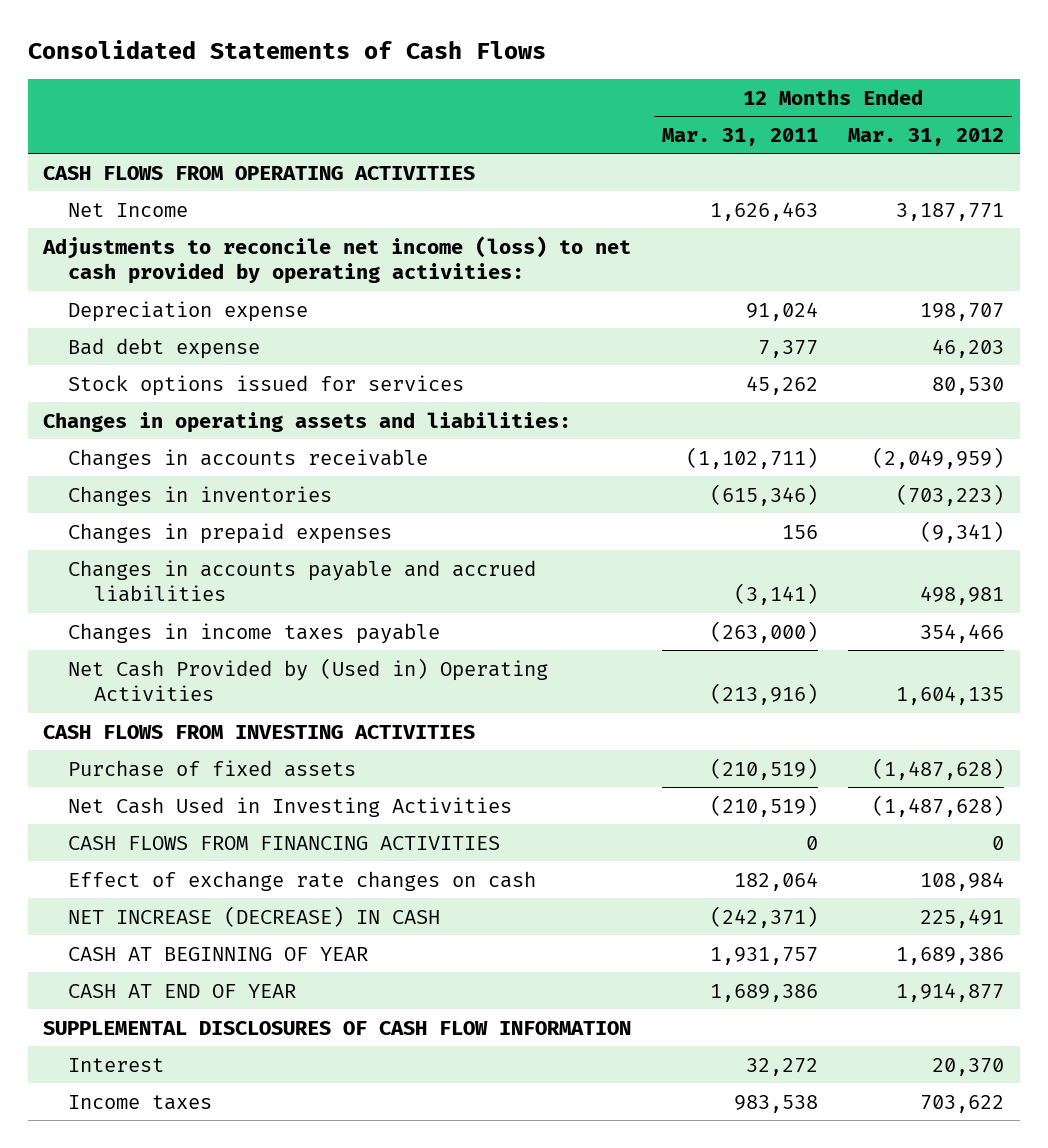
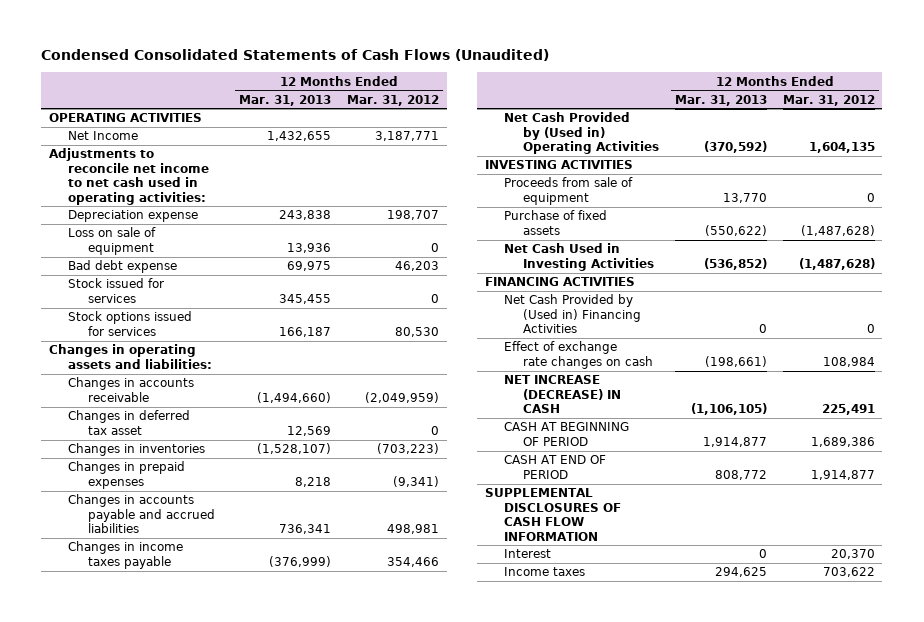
- Consolidated Statements of Cash Flows
+ Condensed Consolidated Statements of Cash Flows (Unaudited)
- | 12 Months Ended Mar. 31, 2011 | 12 Months Ended Mar. 31, 2012
+ | 12 Months Ended Mar. 31, 2013 | 12 Months Ended Mar. 31, 2012
- CASH FLOWS FROM OPERATING ACTIVITIES
+ OPERATING ACTIVITIES
- Adjustments to reconcile net income (loss) to net cash provided by operating activities:
+ Adjustments to reconcile net income to net cash used in operating activities:
+ Loss on sale of equipment | 13,936 | 0
+ Stock issued for services | 345,455 | 0
+ Changes in deferred tax asset | 12,569 | 0
- CASH FLOWS FROM INVESTING ACTIVITIES
+ INVESTING ACTIVITIES
+ Proceeds from sale of equipment | 13,770 | 0
- CASH FLOWS FROM FINANCING ACTIVITIES | 0 | 0
+ FINANCING ACTIVITIES
+ Net Cash Provided by (Used in) Financing Activities | 0 | 0
- CASH AT BEGINNING OF YEAR | 1,931,757 | 1,689,386
- CASH AT END OF YEAR | 1,689,386 | 1,914,877
+ CASH AT BEGINNING OF PERIOD | 1,914,877 | 1,689,386
+ CASH AT END OF PERIOD | 808,772 | 1,914,877

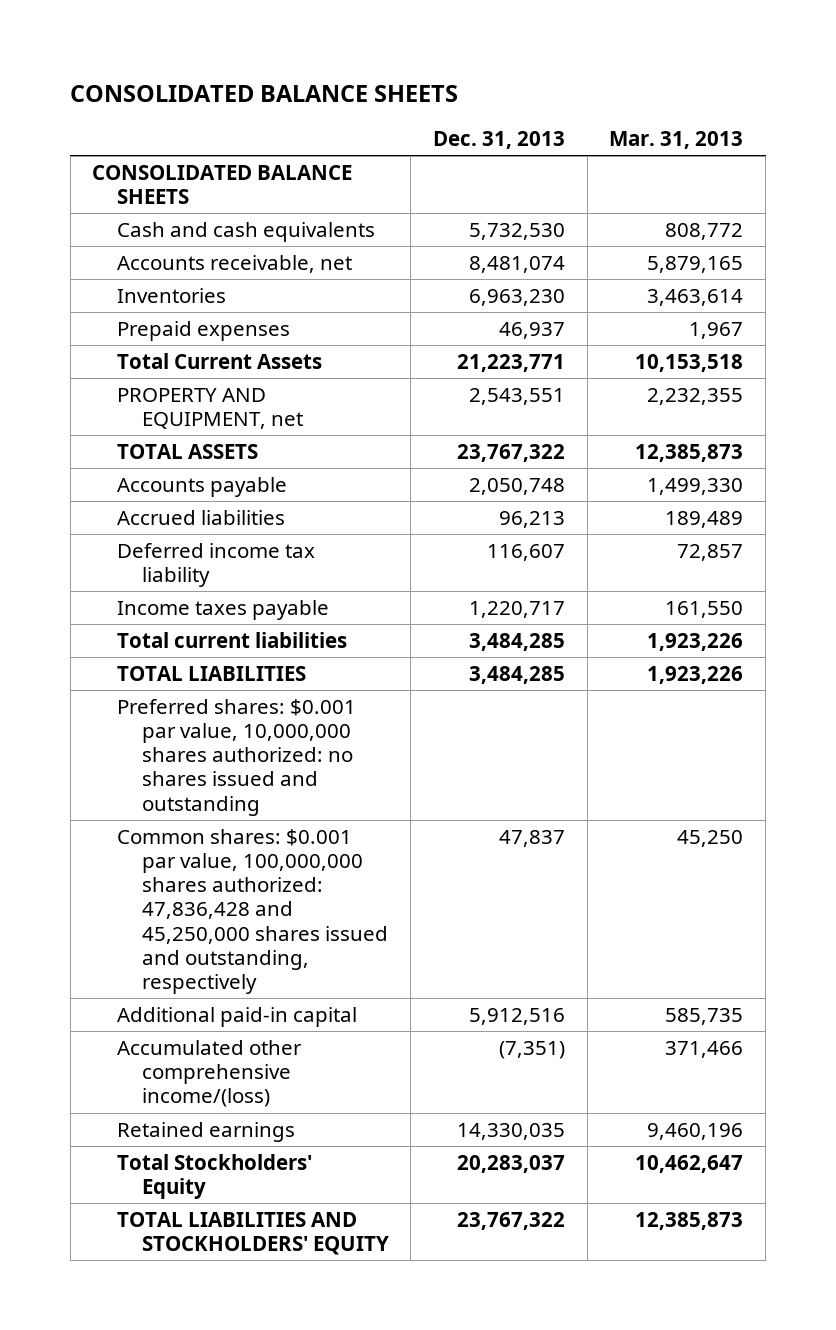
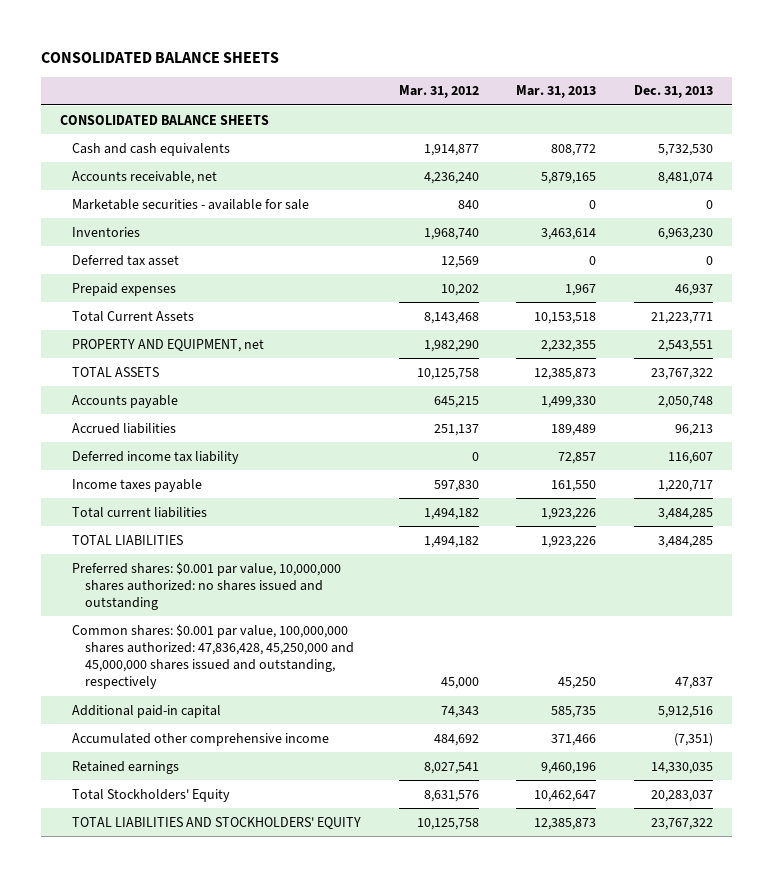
- | Dec. 31, 2013 | Mar. 31, 2013
+ | Mar. 31, 2012 | Mar. 31, 2013 | Dec. 31, 2013
+ Marketable securities - available for sale | 840 | 0 | 0
+ Deferred tax asset | 12,569 | 0 | 0
- Common shares: $0.001 par value, 100,000,000 shares authorized: 47,836,428 and 45,250,000 shares issued and outstanding, respectively | 47,837 | 45,250
+ Common shares: $0.001 par value, 100,000,000 shares authorized: 47,836,428, 45,250,000 and 45,000,000 shares issued and outstanding, respectively | 45,000 | 45,250 | 47,837
- Accumulated other comprehensive income/(loss) | (7,351) | 371,466
+ Accumulated other comprehensive income | 484,692 | 371,466 | (7,351)

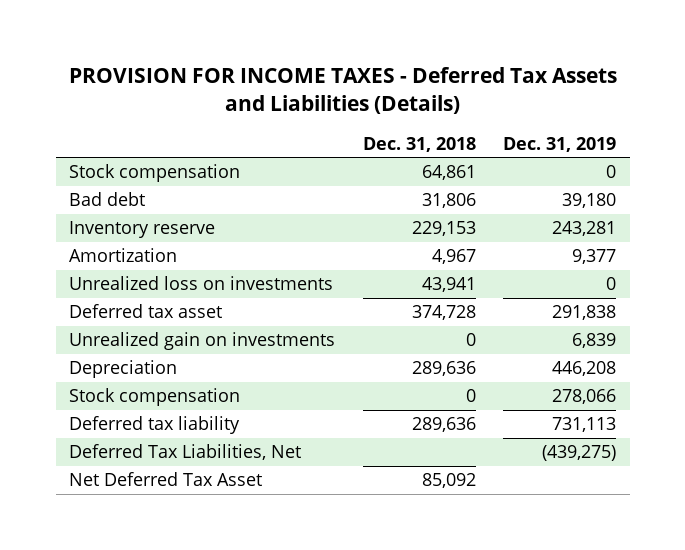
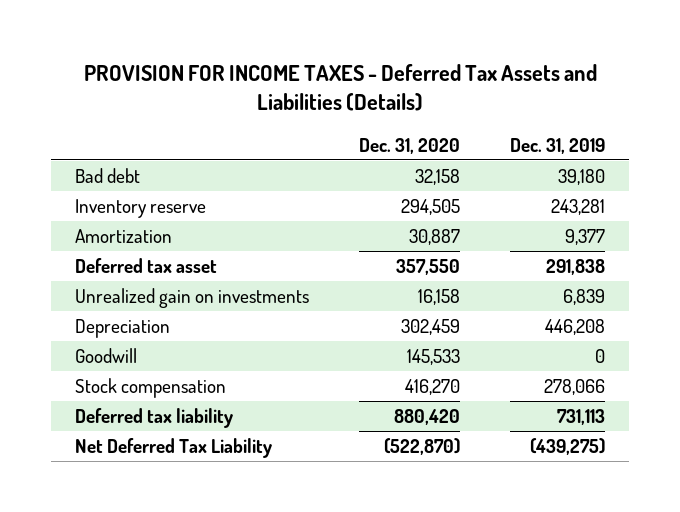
- | Dec. 31, 2018 | Dec. 31, 2019
+ | Dec. 31, 2020 | Dec. 31, 2019
- Stock compensation | 64,861 | 0
- Unrealized loss on investments | 43,941 | 0
+ Goodwill | 145,533 | 0
- Deferred Tax Liabilities, Net | | (439,275)
- Net Deferred Tax Asset | 85,092 |
+ Net Deferred Tax Liability | (522,870) | (439,275)

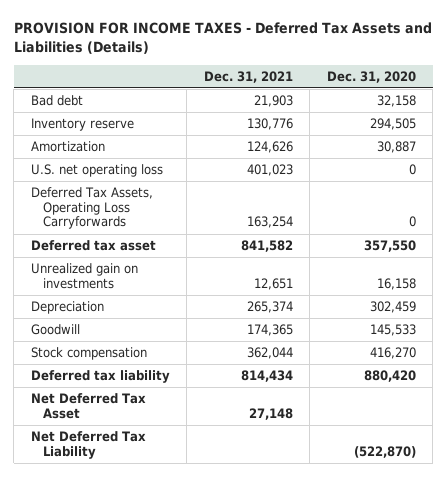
- | Dec. 31, 2020 | Dec. 31, 2019
+ | Dec. 31, 2021 | Dec. 31, 2020
+ U.S. net operating loss | 401,023 | 0
+ Deferred Tax Assets, Operating Loss Carryforwards | 163,254 | 0
+ Net Deferred Tax Asset | 27,148 |

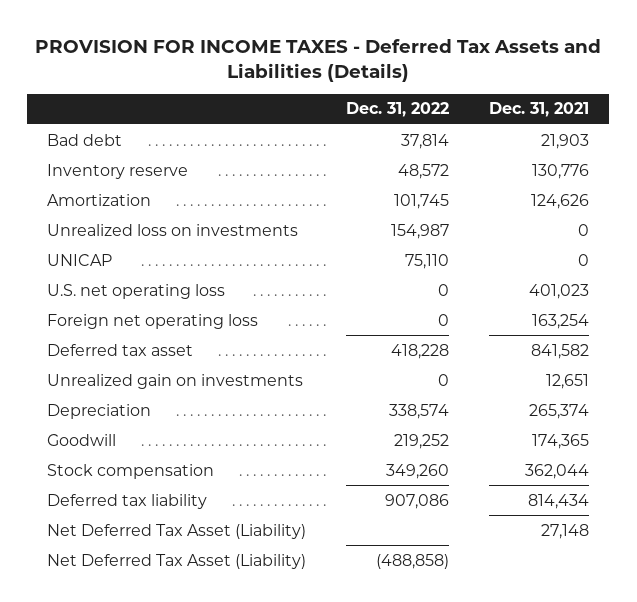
- | Dec. 31, 2021 | Dec. 31, 2020
+ | Dec. 31, 2022 | Dec. 31, 2021
+ Unrealized loss on investments | 154,987 | 0
+ UNICAP | 75,110 | 0
- Deferred Tax Assets, Operating Loss Carryforwards | 163,254 | 0
+ Foreign net operating loss | 0 | 163,254
- Net Deferred Tax Asset | 27,148 |
- Net Deferred Tax Liability | | (522,870)
+ Net Deferred Tax Asset (Liability) | | 27,148
+ Net Deferred Tax Asset (Liability) | (488,858) |

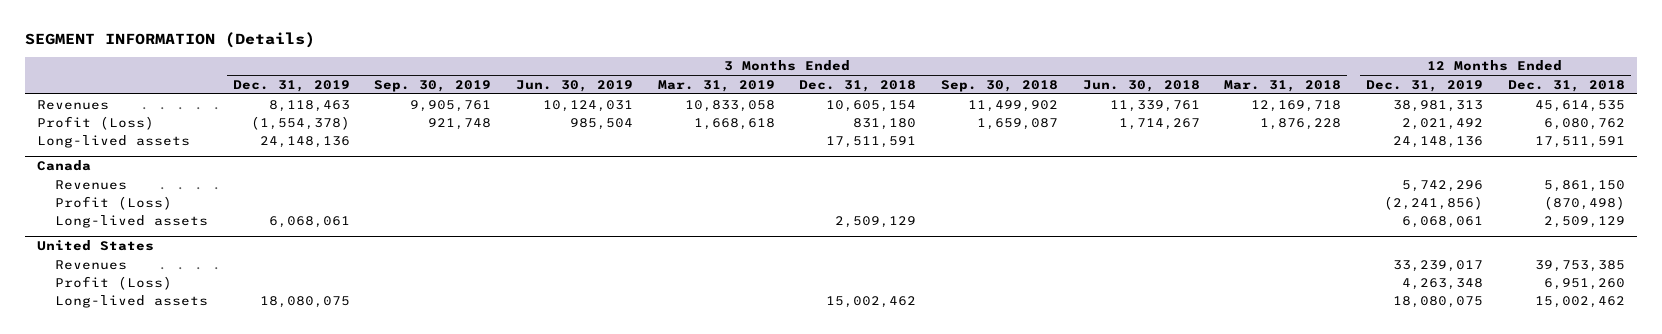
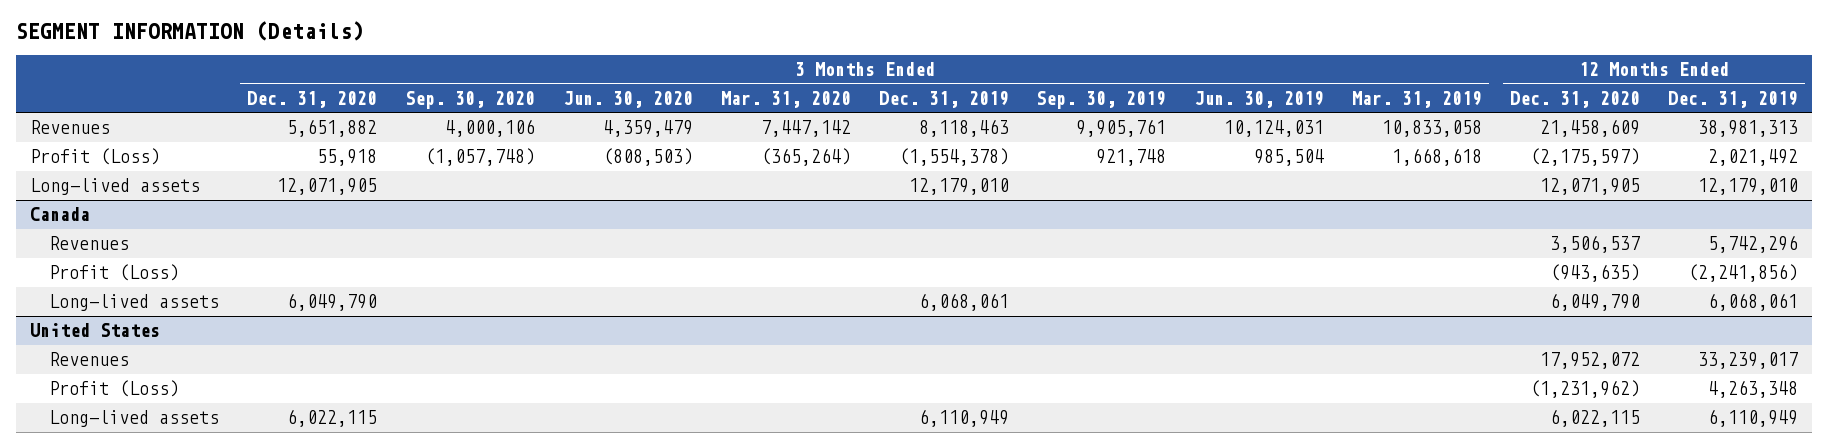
- | 3 Months Ended Dec. 31, 2019 | 3 Months Ended Sep. 30, 2019 | 3 Months Ended Jun. 30, 2019 | 3 Months Ended Mar. 31, 2019 | 3 Months Ended Dec. 31, 2018 | 3 Months Ended Sep. 30, 2018 | 3 Months Ended Jun. 30, 2018 | 3 Months Ended Mar. 31, 2018 | 12 Months Ended Dec. 31, 2019 | 12 Months Ended Dec. 31, 2018
+ | 3 Months Ended Dec. 31, 2020 | 3 Months Ended Sep. 30, 2020 | 3 Months Ended Jun. 30, 2020 | 3 Months Ended Mar. 31, 2020 | 3 Months Ended Dec. 31, 2019 | 3 Months Ended Sep. 30, 2019 | 3 Months Ended Jun. 30, 2019 | 3 Months Ended Mar. 31, 2019 | 12 Months Ended Dec. 31, 2020 | 12 Months Ended Dec. 31, 2019
- Long-lived assets | 24,148,136 | | | | 17,511,591 | | | | 24,148,136 | 17,511,591
+ Long-lived assets | 12,071,905 | | | | 12,179,010 | | | | 12,071,905 | 12,179,010
@ United States
- Long-lived assets | 18,080,075 | | | | 15,002,462 | | | | 18,080,075 | 15,002,462
+ Long-lived assets | 6,022,115 | | | | 6,110,949 | | | | 6,022,115 | 6,110,949

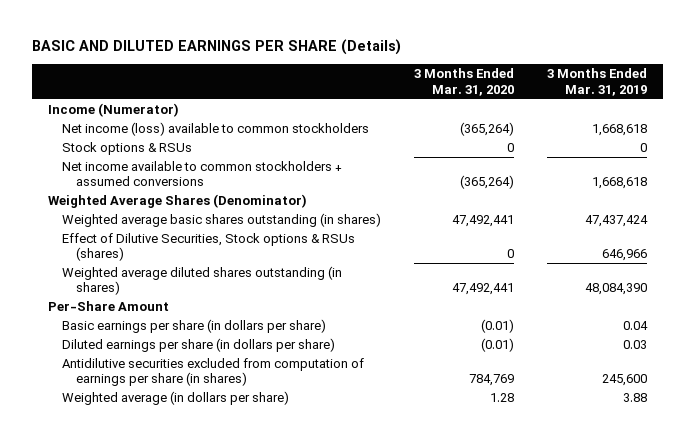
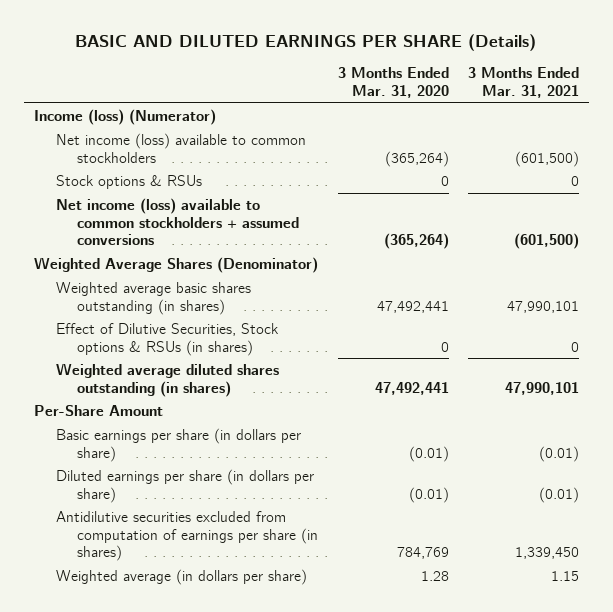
- | 3 Months Ended Mar. 31, 2020 | 3 Months Ended Mar. 31, 2019
+ | 3 Months Ended Mar. 31, 2020 | 3 Months Ended Mar. 31, 2021
- Income (Numerator)
+ Income (loss) (Numerator)
- Net income available to common stockholders + assumed conversions | (365,264) | 1,668,618
+ Net income (loss) available to common stockholders + assumed conversions | (365,264) | (601,500)
- Effect of Dilutive Securities, Stock options & RSUs (shares) | 0 | 646,966
+ Effect of Dilutive Securities, Stock options & RSUs (in shares) | 0 | 0

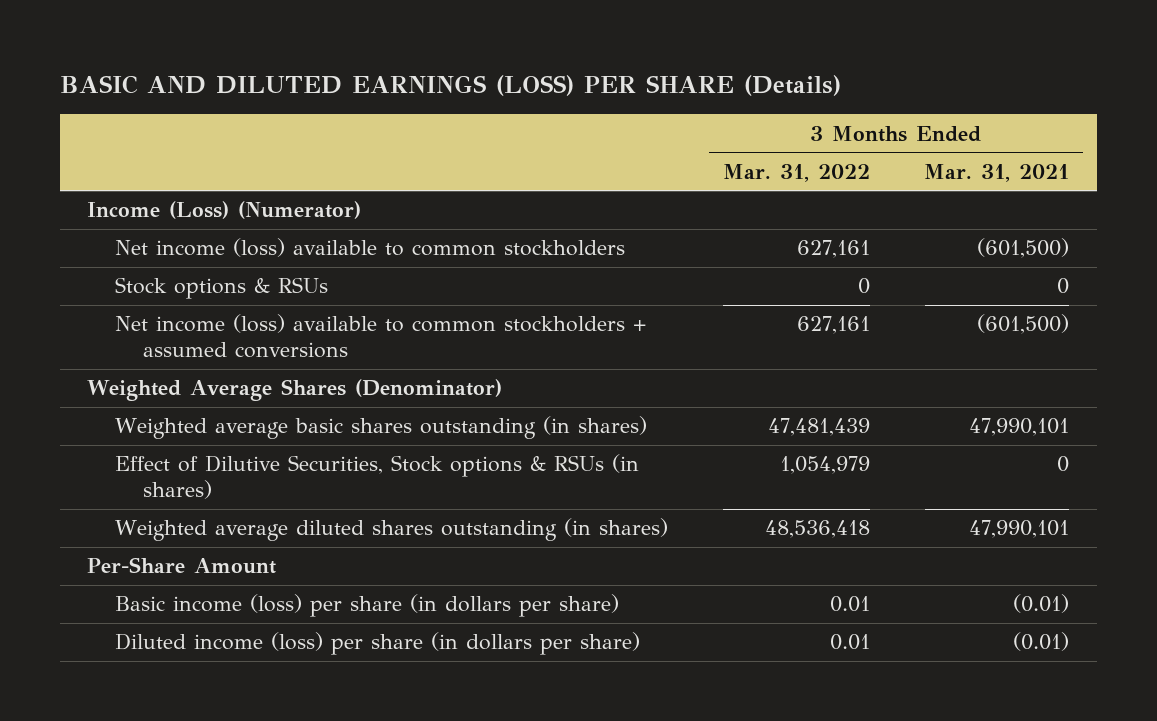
- BASIC AND DILUTED EARNINGS PER SHARE (Details)
+ BASIC AND DILUTED EARNINGS (LOSS) PER SHARE (Details)
- | 3 Months Ended Mar. 31, 2020 | 3 Months Ended Mar. 31, 2021
+ | 3 Months Ended Mar. 31, 2022 | 3 Months Ended Mar. 31, 2021
- Income (loss) (Numerator)
+ Income (Loss) (Numerator)
- Basic earnings per share (in dollars per share) | (0.01) | (0.01)
- Diluted earnings per share (in dollars per share) | (0.01) | (0.01)
- Antidilutive securities excluded from computation of earnings per share (in shares) | 784,769 | 1,339,450
- Weighted average (in dollars per share) | 1.28 | 1.15
+ Basic income (loss) per share (in dollars per share) | 0.01 | (0.01)
+ Diluted income (loss) per share (in dollars per share) | 0.01 | (0.01)

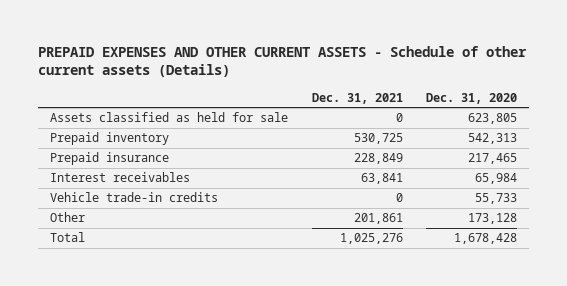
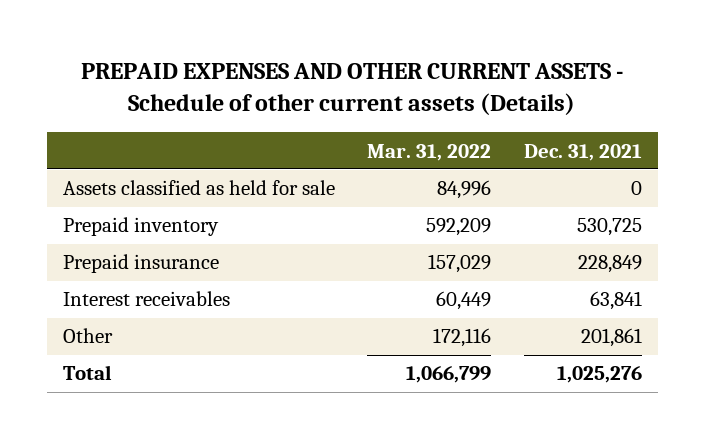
- | Dec. 31, 2021 | Dec. 31, 2020
+ | Mar. 31, 2022 | Dec. 31, 2021
- Vehicle trade-in credits | 0 | 55,733

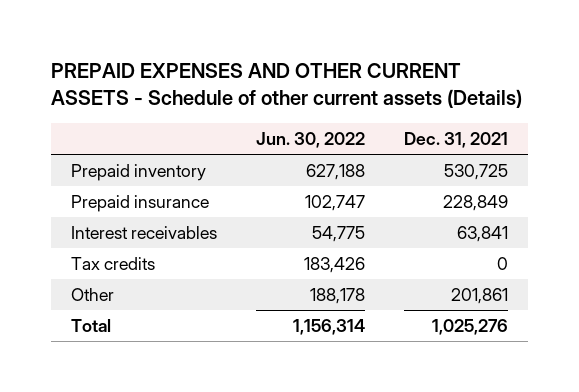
- | Mar. 31, 2022 | Dec. 31, 2021
+ | Jun. 30, 2022 | Dec. 31, 2021
- Assets classified as held for sale | 84,996 | 0
+ Tax credits | 183,426 | 0

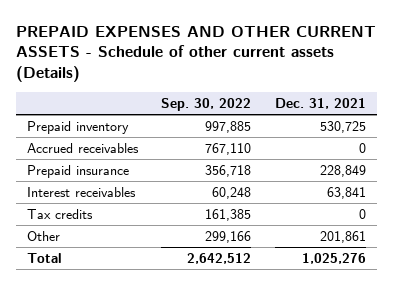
- | Jun. 30, 2022 | Dec. 31, 2021
+ | Sep. 30, 2022 | Dec. 31, 2021
+ Accrued receivables | 767,110 | 0

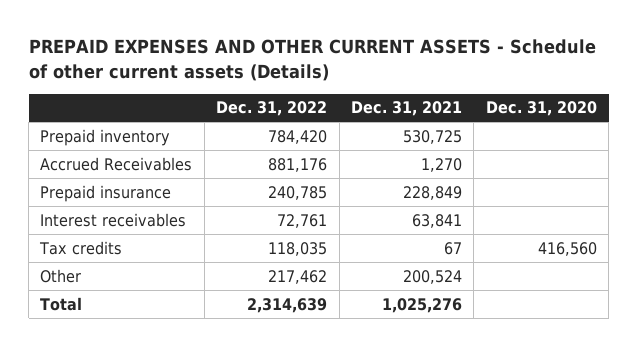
- | Sep. 30, 2022 | Dec. 31, 2021
+ | Dec. 31, 2022 | Dec. 31, 2021 | Dec. 31, 2020
- Accrued receivables | 767,110 | 0
+ Accrued Receivables | 881,176 | 1,270 |
- Tax credits | 161,385 | 0
- Other | 299,166 | 201,861
+ Tax credits | 118,035 | 67 | 416,560
+ Other | 217,462 | 200,524 |

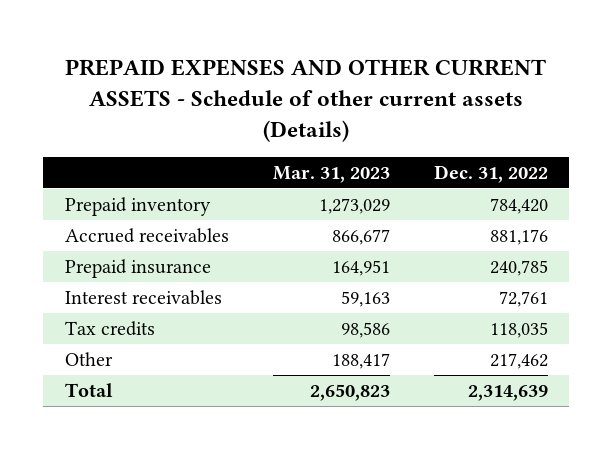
- | Dec. 31, 2022 | Dec. 31, 2021 | Dec. 31, 2020
+ | Mar. 31, 2023 | Dec. 31, 2022
- Accrued Receivables | 881,176 | 1,270 |
+ Accrued receivables | 866,677 | 881,176

